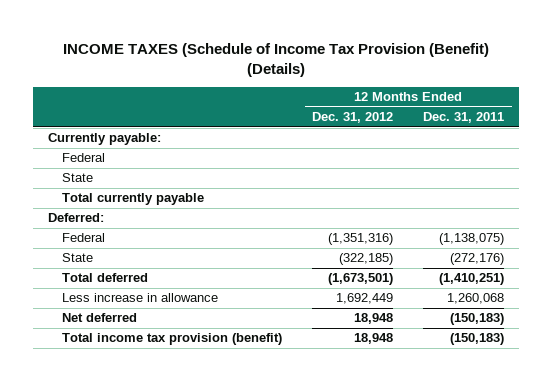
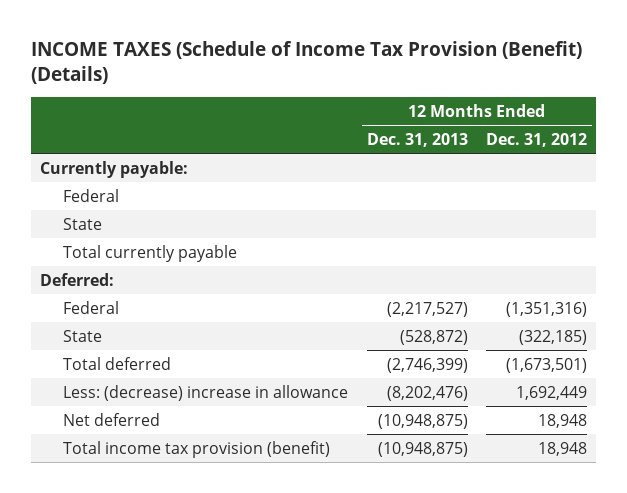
- | 12 Months Ended Dec. 31, 2012 | 12 Months Ended Dec. 31, 2011
+ | 12 Months Ended Dec. 31, 2013 | 12 Months Ended Dec. 31, 2012
- Less increase in allowance | 1,692,449 | 1,260,068
+ Less: (decrease) increase in allowance | (8,202,476) | 1,692,449

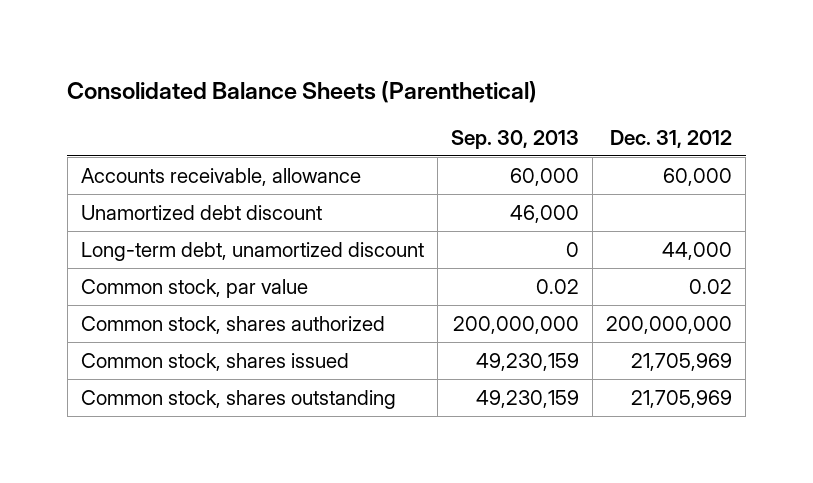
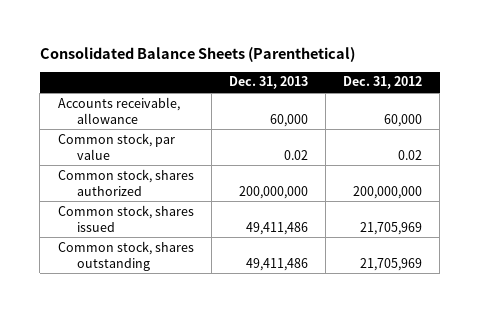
- | Sep. 30, 2013 | Dec. 31, 2012
+ | Dec. 31, 2013 | Dec. 31, 2012
- Unamortized debt discount | 46,000 |
- Long-term debt, unamortized discount | 0 | 44,000

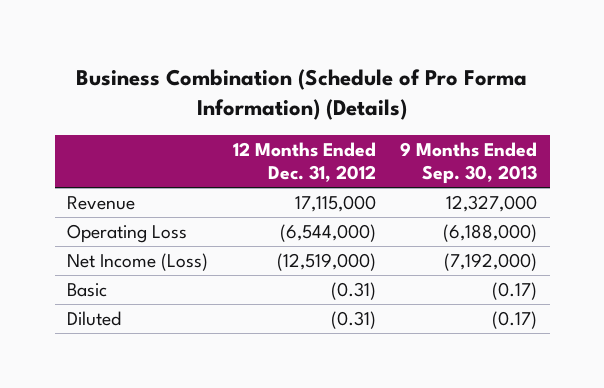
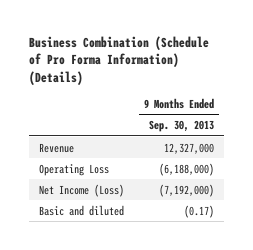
- | 12 Months Ended Dec. 31, 2012 | 9 Months Ended Sep. 30, 2013
+ | 9 Months Ended Sep. 30, 2013
- Basic | (0.31) | (0.17)
- Diluted | (0.31) | (0.17)
+ Basic and diluted | (0.17)

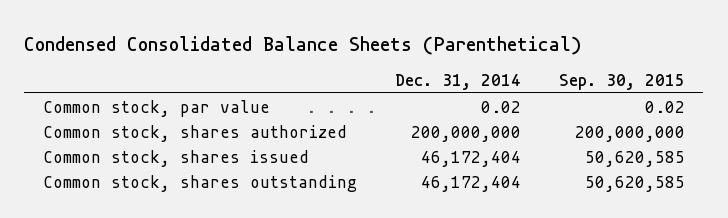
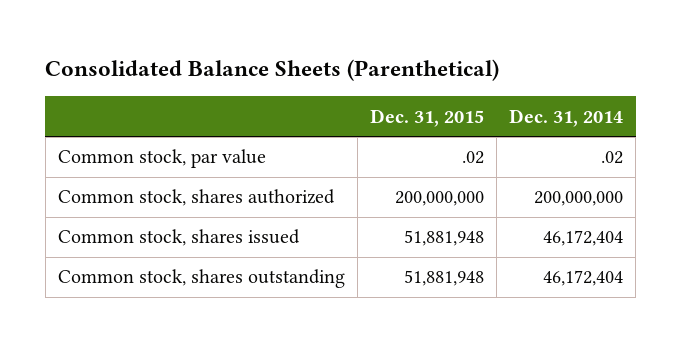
- Condensed Consolidated Balance Sheets (Parenthetical)
+ Consolidated Balance Sheets (Parenthetical)
- | Dec. 31, 2014 | Sep. 30, 2015
+ | Dec. 31, 2015 | Dec. 31, 2014
- Common stock, par value | 0.02 | 0.02
+ Common stock, par value | .02 | .02

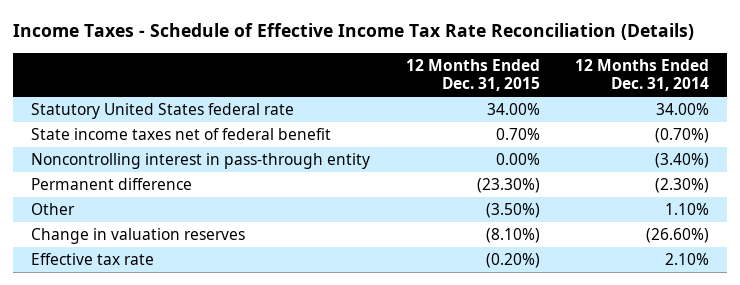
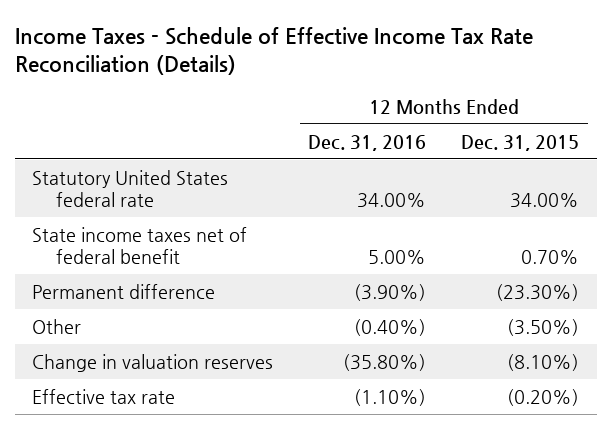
- | 12 Months Ended Dec. 31, 2015 | 12 Months Ended Dec. 31, 2014
+ | 12 Months Ended Dec. 31, 2016 | 12 Months Ended Dec. 31, 2015
- Noncontrolling interest in pass-through entity | 0.00% | (3.40%)

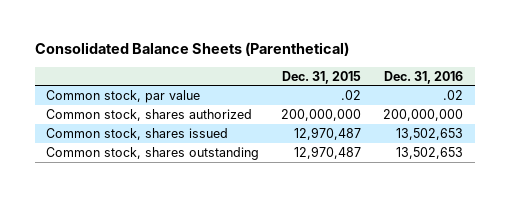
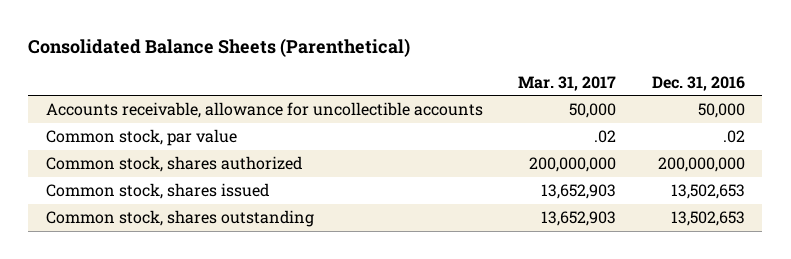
- | Dec. 31, 2015 | Dec. 31, 2016
+ | Mar. 31, 2017 | Dec. 31, 2016
+ Accounts receivable, allowance for uncollectible accounts | 50,000 | 50,000

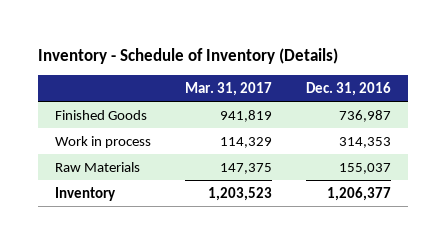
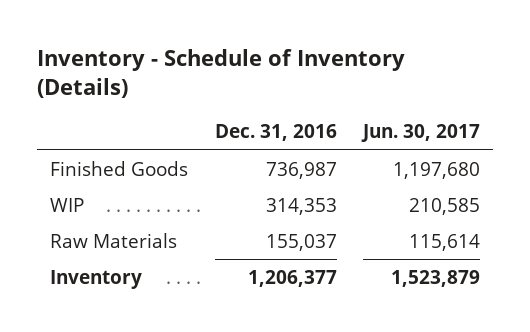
- | Mar. 31, 2017 | Dec. 31, 2016
+ | Dec. 31, 2016 | Jun. 30, 2017
- Work in process | 114,329 | 314,353
+ WIP | 314,353 | 210,585

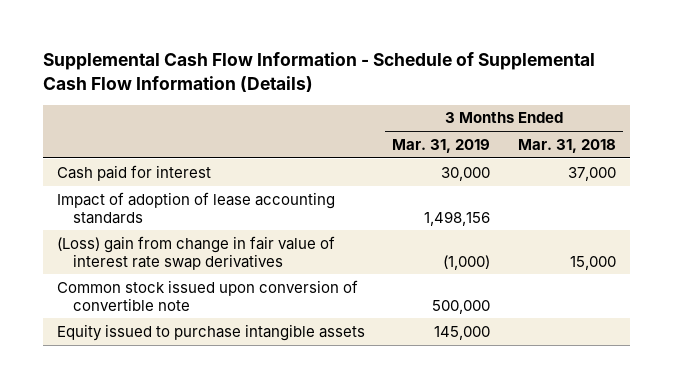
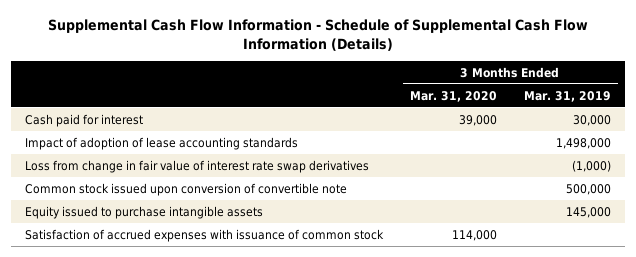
- | 3 Months Ended Mar. 31, 2019 | 3 Months Ended Mar. 31, 2018
+ | 3 Months Ended Mar. 31, 2020 | 3 Months Ended Mar. 31, 2019
- Impact of adoption of lease accounting standards | 1,498,156 |
- (Loss) gain from change in fair value of interest rate swap derivatives | (1,000) | 15,000
+ Impact of adoption of lease accounting standards | | 1,498,000
+ Loss from change in fair value of interest rate swap derivatives | | (1,000)
+ Satisfaction of accrued expenses with issuance of common stock | 114,000 |

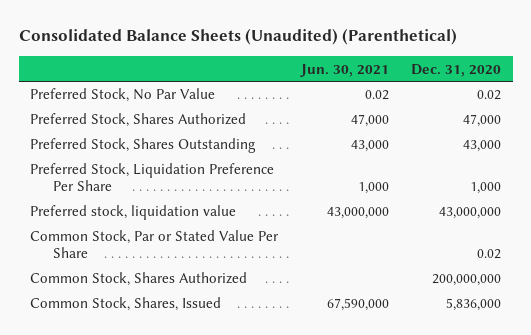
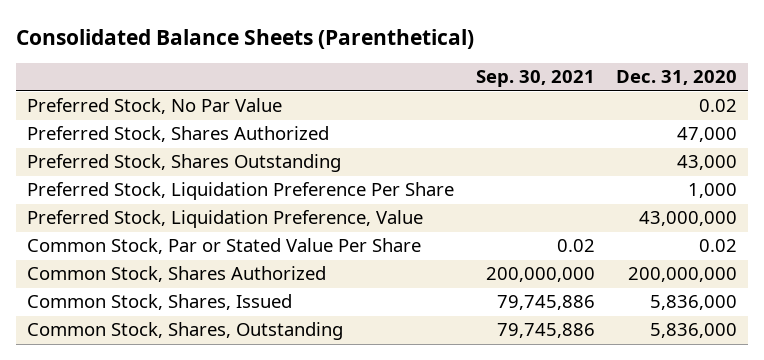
- Consolidated Balance Sheets (Unaudited) (Parenthetical)
+ Consolidated Balance Sheets (Parenthetical)
- | Jun. 30, 2021 | Dec. 31, 2020
+ | Sep. 30, 2021 | Dec. 31, 2020
- Preferred stock, liquidation value | 43,000,000 | 43,000,000
+ Preferred Stock, Liquidation Preference, Value | | 43,000,000
+ Common Stock, Shares, Outstanding | 79,745,886 | 5,836,000

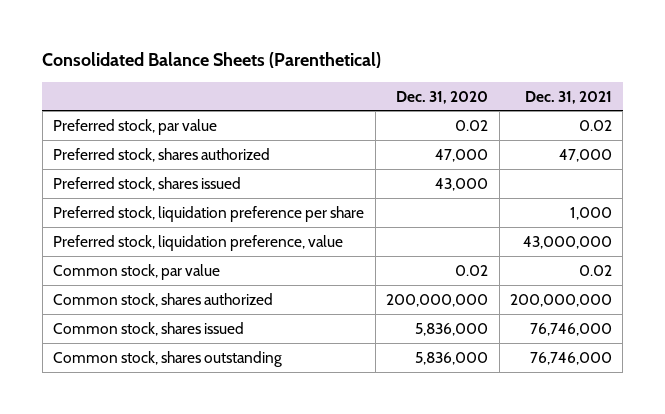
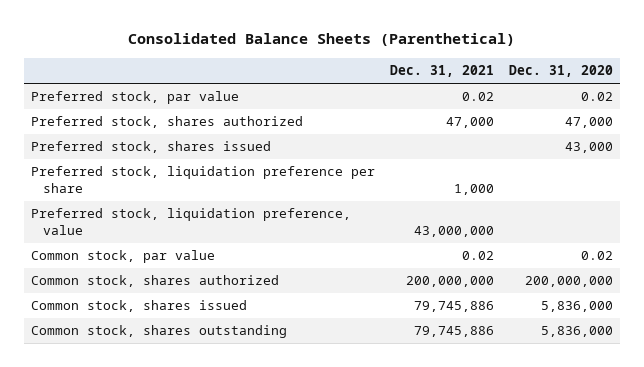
- | Dec. 31, 2020 | Dec. 31, 2021
+ | Dec. 31, 2021 | Dec. 31, 2020
- Common stock, shares issued | 5,836,000 | 76,746,000
- Common stock, shares outstanding | 5,836,000 | 76,746,000
+ Common stock, shares issued | 79,745,886 | 5,836,000
+ Common stock, shares outstanding | 79,745,886 | 5,836,000

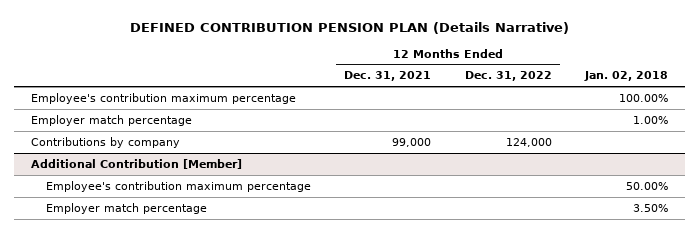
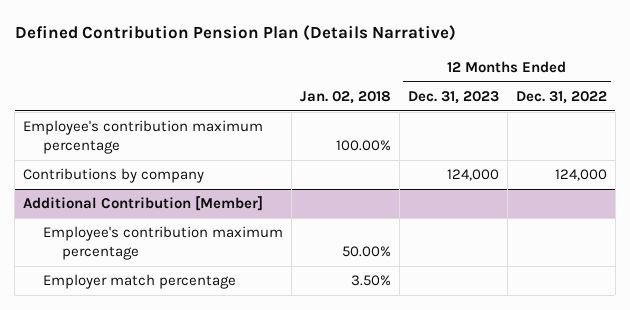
- DEFINED CONTRIBUTION PENSION PLAN (Details Narrative)
+ Defined Contribution Pension Plan (Details Narrative)
- | 12 Months Ended Dec. 31, 2021 | 12 Months Ended Dec. 31, 2022 | Jan. 02, 2018
+ | Jan. 02, 2018 | 12 Months Ended Dec. 31, 2023 | 12 Months Ended Dec. 31, 2022
- Employer match percentage | | | 1.00%

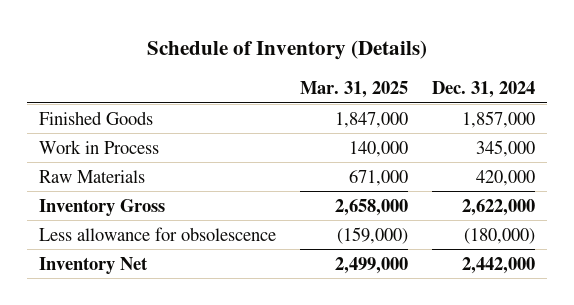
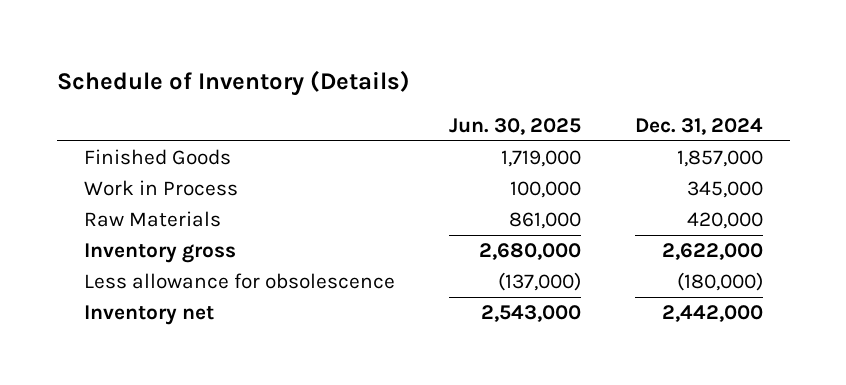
- | Mar. 31, 2025 | Dec. 31, 2024
+ | Jun. 30, 2025 | Dec. 31, 2024
- Inventory Gross | 2,658,000 | 2,622,000
+ Inventory gross | 2,680,000 | 2,622,000
- Inventory Net | 2,499,000 | 2,442,000
+ Inventory net | 2,543,000 | 2,442,000

